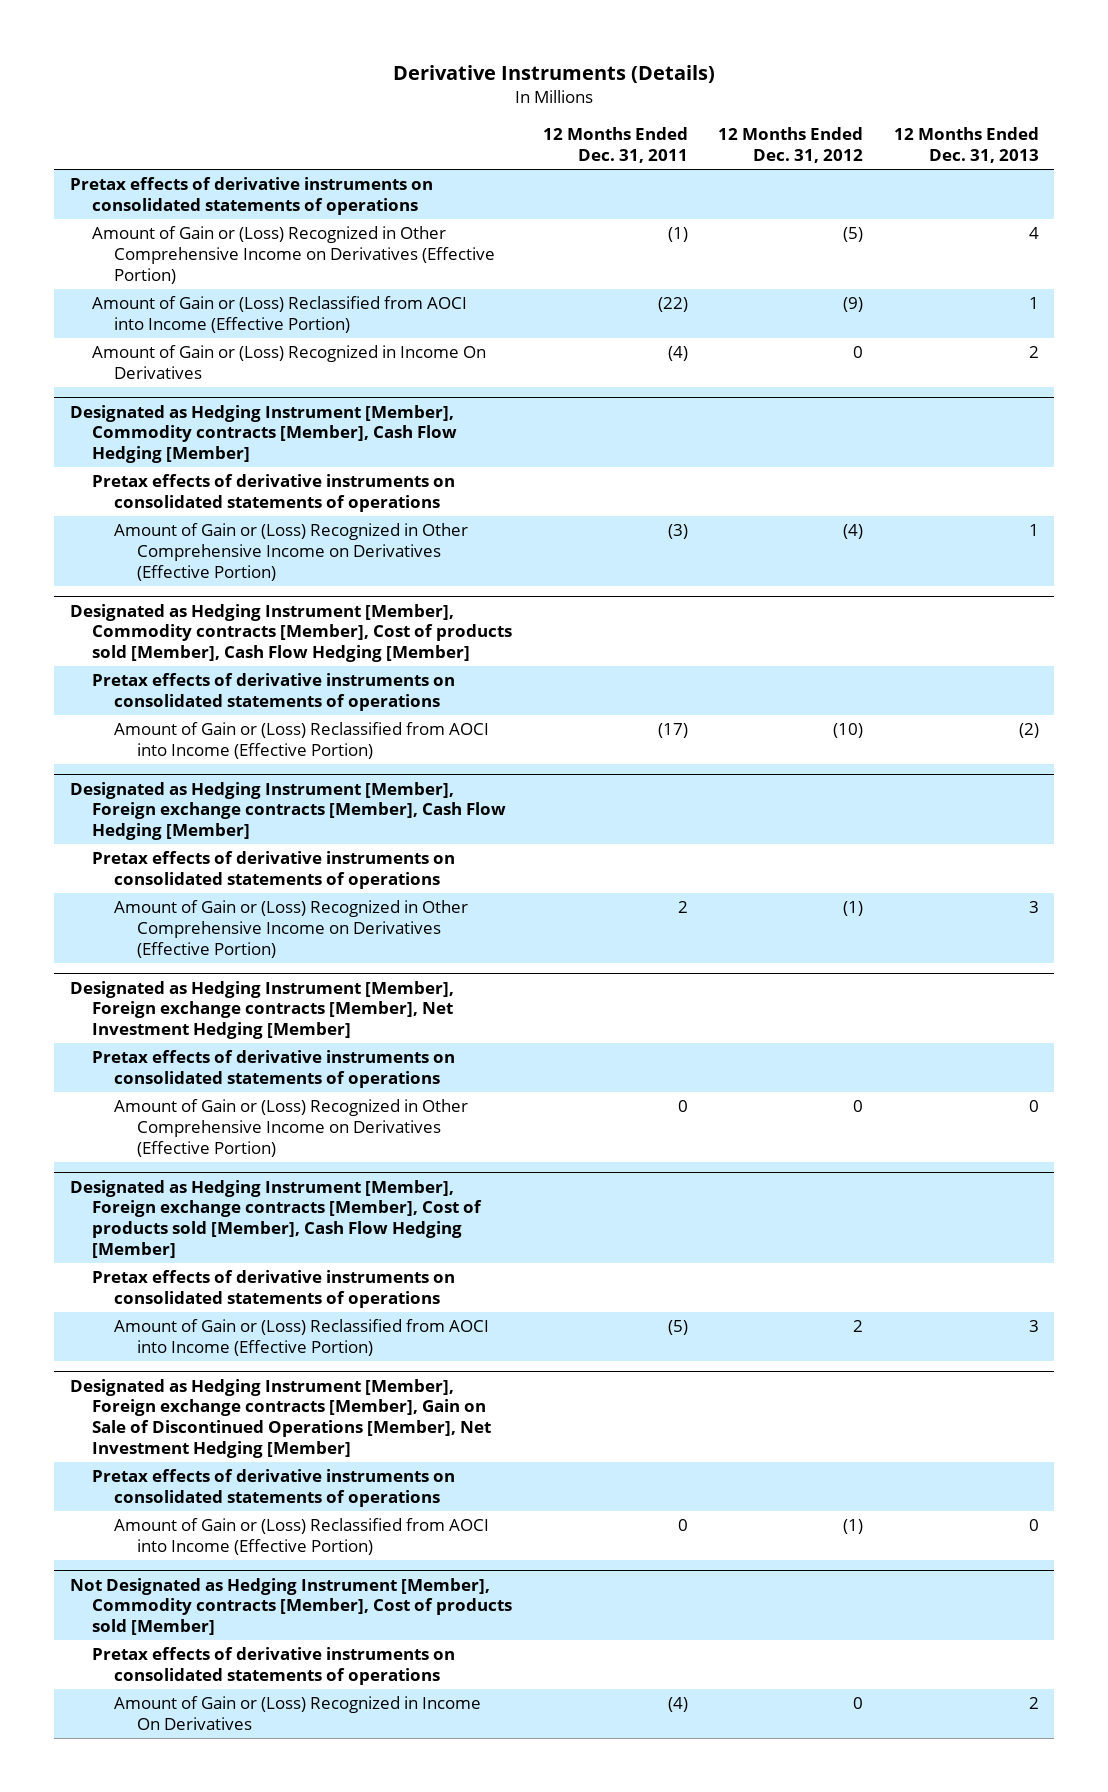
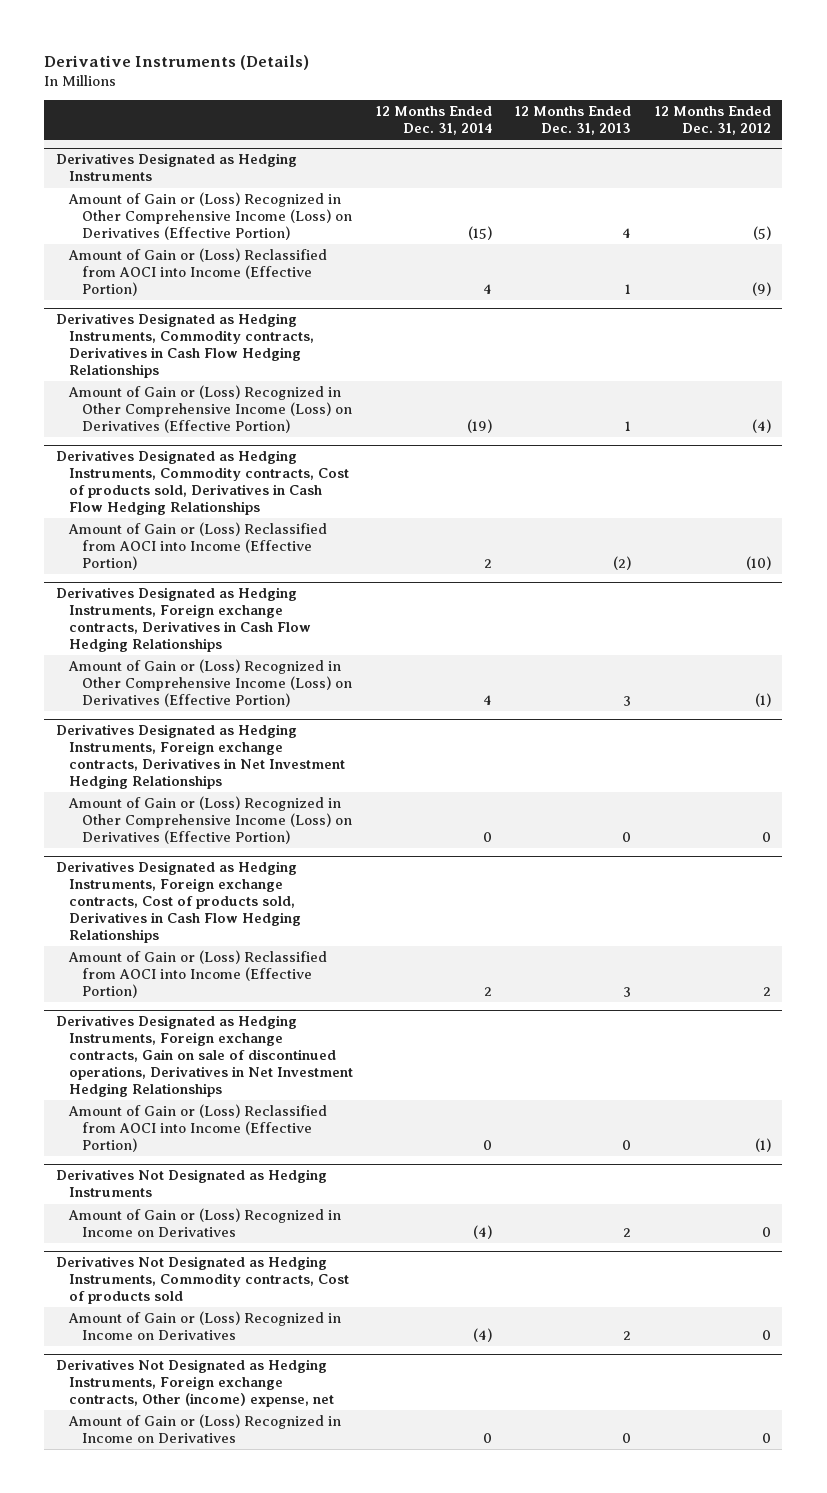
- | 12 Months Ended Dec. 31, 2011 | 12 Months Ended Dec. 31, 2012 | 12 Months Ended Dec. 31, 2013
+ | 12 Months Ended Dec. 31, 2014 | 12 Months Ended Dec. 31, 2013 | 12 Months Ended Dec. 31, 2012
- Pretax effects of derivative instruments on consolidated statements of operations
- Amount of Gain or (Loss) Recognized in Other Comprehensive Income on Derivatives (Effective Portion) | (1) | (5) | 4
+ Derivatives Designated as Hedging Instruments
+ Amount of Gain or (Loss) Recognized in Other Comprehensive Income (Loss) on Derivatives (Effective Portion) | (15) | 4 | (5)
- Amount of Gain or (Loss) Recognized in Income On Derivatives | (4) | 0 | 2
- Designated as Hedging Instrument [Member], Commodity contracts [Member], Cash Flow Hedging [Member]
- Pretax effects of derivative instruments on consolidated statements of operations
- Amount of Gain or (Loss) Recognized in Other Comprehensive Income on Derivatives (Effective Portion) | (3) | (4) | 1
- Designated as Hedging Instrument [Member], Commodity contracts [Member], Cost of products sold [Member], Cash Flow Hedging [Member]
- Pretax effects of derivative instruments on consolidated statements of operations
+ Derivatives Designated as Hedging Instruments, Commodity contracts, Derivatives in Cash Flow Hedging Relationships
+ Amount of Gain or (Loss) Recognized in Other Comprehensive Income (Loss) on Derivatives (Effective Portion) | (19) | 1 | (4)
+ Derivatives Designated as Hedging Instruments, Commodity contracts, Cost of products sold, Derivatives in Cash Flow Hedging Relationships
- Designated as Hedging Instrument [Member], Foreign exchange contracts [Member], Cash Flow Hedging [Member]
- Pretax effects of derivative instruments on consolidated statements of operations
- Amount of Gain or (Loss) Recognized in Other Comprehensive Income on Derivatives (Effective Portion) | 2 | (1) | 3
- Designated as Hedging Instrument [Member], Foreign exchange contracts [Member], Net Investment Hedging [Member]
- Pretax effects of derivative instruments on consolidated statements of operations
- Amount of Gain or (Loss) Recognized in Other Comprehensive Income on Derivatives (Effective Portion) | 0 | 0 | 0
- Designated as Hedging Instrument [Member], Foreign exchange contracts [Member], Cost of products sold [Member], Cash Flow Hedging [Member]
- Pretax effects of derivative instruments on consolidated statements of operations
+ Derivatives Designated as Hedging Instruments, Foreign exchange contracts, Derivatives in Cash Flow Hedging Relationships
+ Amount of Gain or (Loss) Recognized in Other Comprehensive Income (Loss) on Derivatives (Effective Portion) | 4 | 3 | (1)
+ Derivatives Designated as Hedging Instruments, Foreign exchange contracts, Derivatives in Net Investment Hedging Relationships
+ Amount of Gain or (Loss) Recognized in Other Comprehensive Income (Loss) on Derivatives (Effective Portion) | 0 | 0 | 0
+ Derivatives Designated as Hedging Instruments, Foreign exchange contracts, Cost of products sold, Derivatives in Cash Flow Hedging Relationships
- Designated as Hedging Instrument [Member], Foreign exchange contracts [Member], Gain on Sale of Discontinued Operations [Member], Net Investment Hedging [Member]
- Pretax effects of derivative instruments on consolidated statements of operations
+ Derivatives Designated as Hedging Instruments, Foreign exchange contracts, Gain on sale of discontinued operations, Derivatives in Net Investment Hedging Relationships
- Not Designated as Hedging Instrument [Member], Commodity contracts [Member], Cost of products sold [Member]
- Pretax effects of derivative instruments on consolidated statements of operations
- Amount of Gain or (Loss) Recognized in Income On Derivatives | (4) | 0 | 2
+ Derivatives Not Designated as Hedging Instruments
+ Amount of Gain or (Loss) Recognized in Income on Derivatives | (4) | 2 | 0
+ Derivatives Not Designated as Hedging Instruments, Commodity contracts, Cost of products sold
+ Amount of Gain or (Loss) Recognized in Income on Derivatives | (4) | 2 | 0
+ Derivatives Not Designated as Hedging Instruments, Foreign exchange contracts, Other (income) expense, net
+ Amount of Gain or (Loss) Recognized in Income on Derivatives | 0 | 0 | 0

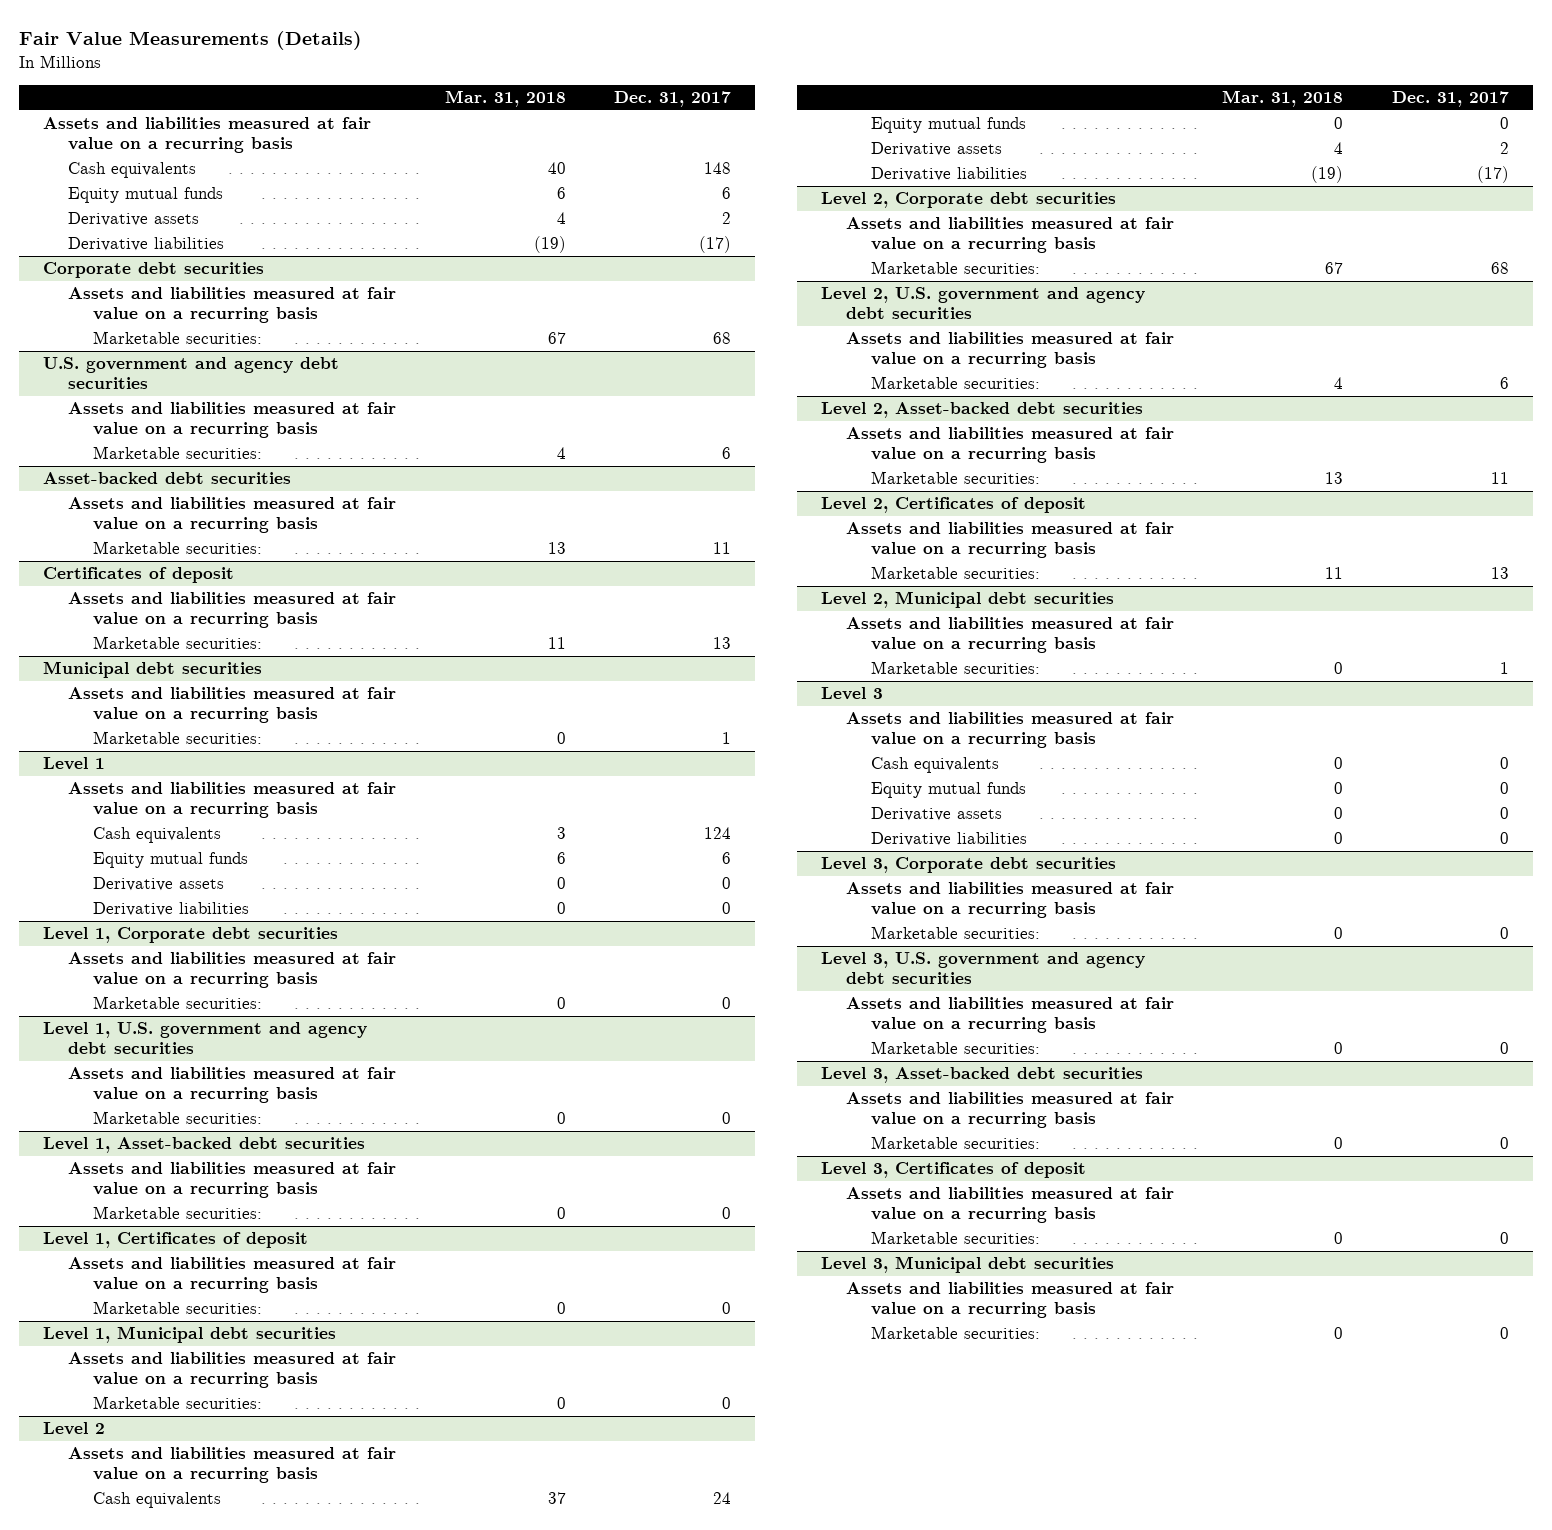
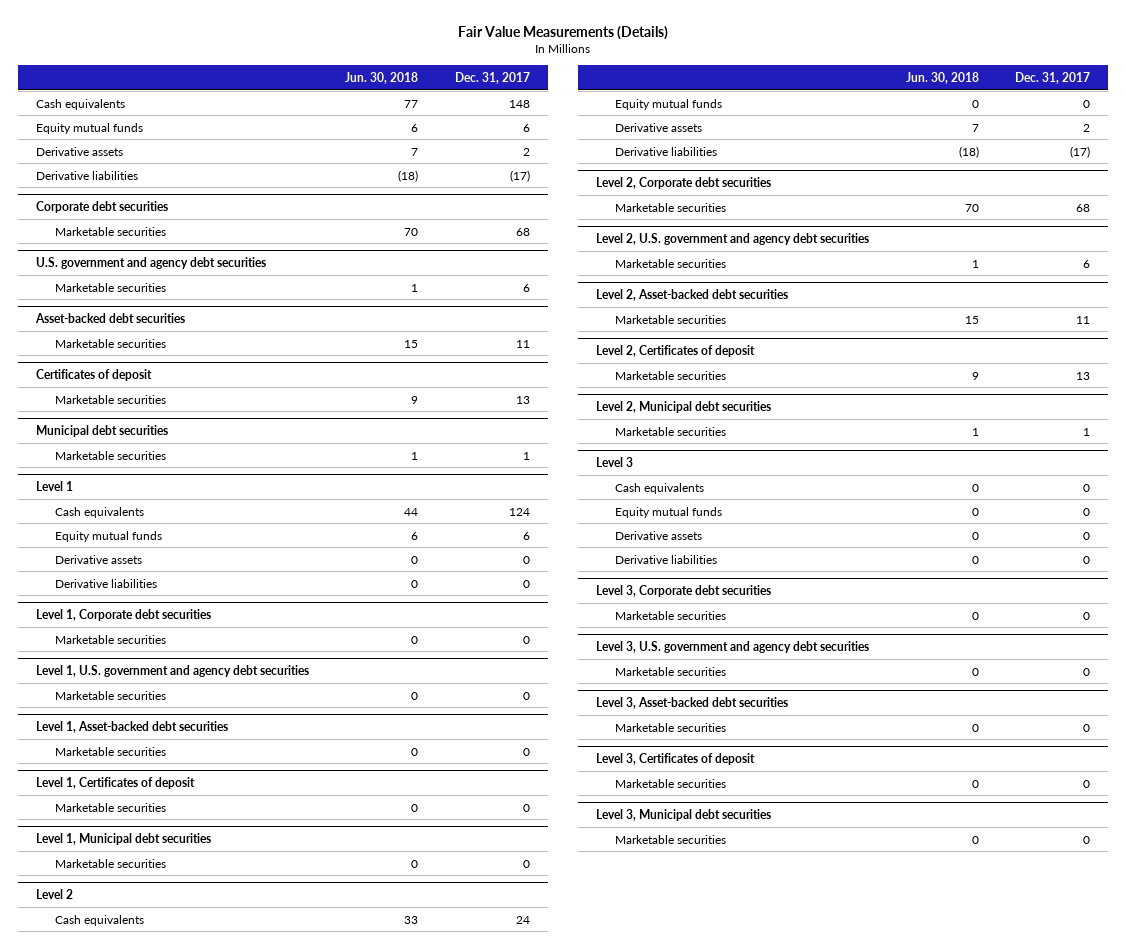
- | Mar. 31, 2018 | Dec. 31, 2017
+ | Jun. 30, 2018 | Dec. 31, 2017
- Assets and liabilities measured at fair value on a recurring basis
@ Corporate debt securities
- Assets and liabilities measured at fair value on a recurring basis
- Marketable securities: | 67 | 68
+ Marketable securities | 70 | 68
@ U.S. government and agency debt securities
- Assets and liabilities measured at fair value on a recurring basis
- Marketable securities: | 4 | 6
+ Marketable securities | 1 | 6
@ Asset-backed debt securities
- Assets and liabilities measured at fair value on a recurring basis
- Marketable securities: | 13 | 11
+ Marketable securities | 15 | 11
@ Certificates of deposit
- Assets and liabilities measured at fair value on a recurring basis
- Marketable securities: | 11 | 13
+ Marketable securities | 9 | 13
@ Municipal debt securities
- Assets and liabilities measured at fair value on a recurring basis
- Marketable securities: | 0 | 1
+ Marketable securities | 1 | 1
@ Level 1
- Assets and liabilities measured at fair value on a recurring basis
@ Level 1, Corporate debt securities
- Assets and liabilities measured at fair value on a recurring basis
- Marketable securities: | 0 | 0
+ Marketable securities | 0 | 0
@ Level 1, U.S. government and agency debt securities
- Assets and liabilities measured at fair value on a recurring basis
- Marketable securities: | 0 | 0
+ Marketable securities | 0 | 0
@ Level 1, Asset-backed debt securities
- Assets and liabilities measured at fair value on a recurring basis
- Marketable securities: | 0 | 0
+ Marketable securities | 0 | 0
@ Level 1, Certificates of deposit
- Assets and liabilities measured at fair value on a recurring basis
- Marketable securities: | 0 | 0
+ Marketable securities | 0 | 0
@ Level 1, Municipal debt securities
- Assets and liabilities measured at fair value on a recurring basis
- Marketable securities: | 0 | 0
+ Marketable securities | 0 | 0
@ Level 2
- Assets and liabilities measured at fair value on a recurring basis
@ Level 2, Corporate debt securities
- Assets and liabilities measured at fair value on a recurring basis
- Marketable securities: | 67 | 68
+ Marketable securities | 70 | 68
@ Level 2, U.S. government and agency debt securities
- Assets and liabilities measured at fair value on a recurring basis
- Marketable securities: | 4 | 6
+ Marketable securities | 1 | 6
@ Level 2, Asset-backed debt securities
- Assets and liabilities measured at fair value on a recurring basis
- Marketable securities: | 13 | 11
+ Marketable securities | 15 | 11
@ Level 2, Certificates of deposit
- Assets and liabilities measured at fair value on a recurring basis
- Marketable securities: | 11 | 13
+ Marketable securities | 9 | 13
@ Level 2, Municipal debt securities
- Assets and liabilities measured at fair value on a recurring basis
- Marketable securities: | 0 | 1
+ Marketable securities | 1 | 1
@ Level 3
- Assets and liabilities measured at fair value on a recurring basis
@ Level 3, Corporate debt securities
- Assets and liabilities measured at fair value on a recurring basis
- Marketable securities: | 0 | 0
+ Marketable securities | 0 | 0
@ Level 3, U.S. government and agency debt securities
- Assets and liabilities measured at fair value on a recurring basis
- Marketable securities: | 0 | 0
+ Marketable securities | 0 | 0
@ Level 3, Asset-backed debt securities
- Assets and liabilities measured at fair value on a recurring basis
- Marketable securities: | 0 | 0
+ Marketable securities | 0 | 0
@ Level 3, Certificates of deposit
- Assets and liabilities measured at fair value on a recurring basis
- Marketable securities: | 0 | 0
+ Marketable securities | 0 | 0
@ Level 3, Municipal debt securities
- Assets and liabilities measured at fair value on a recurring basis
- Marketable securities: | 0 | 0
+ Marketable securities | 0 | 0

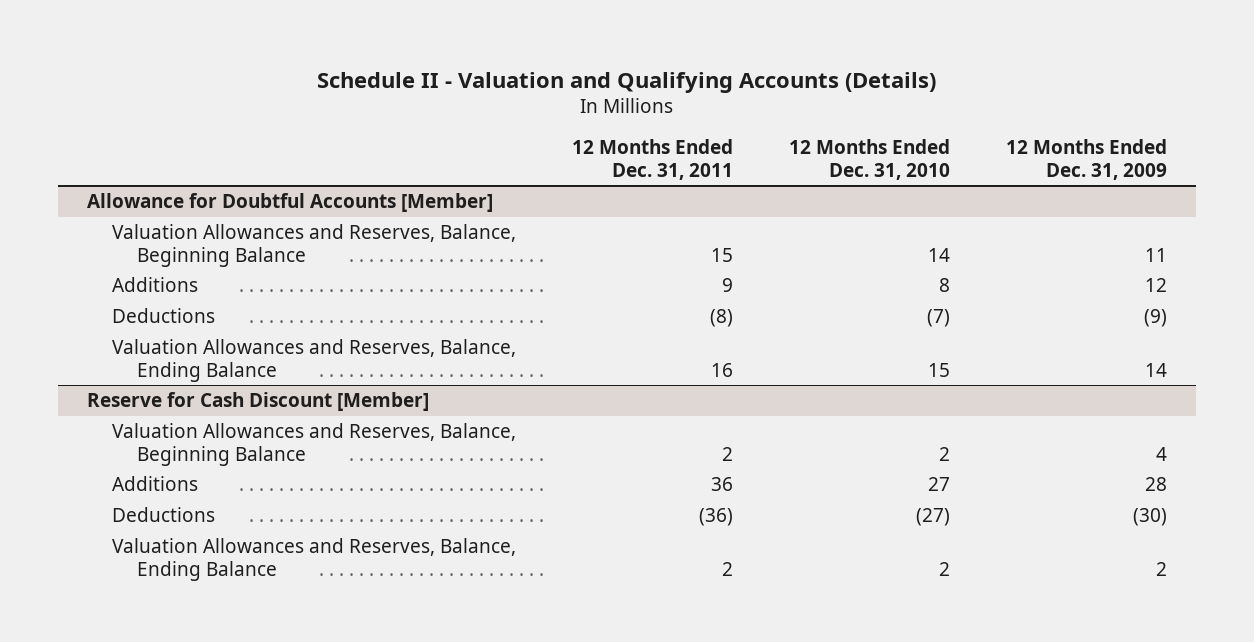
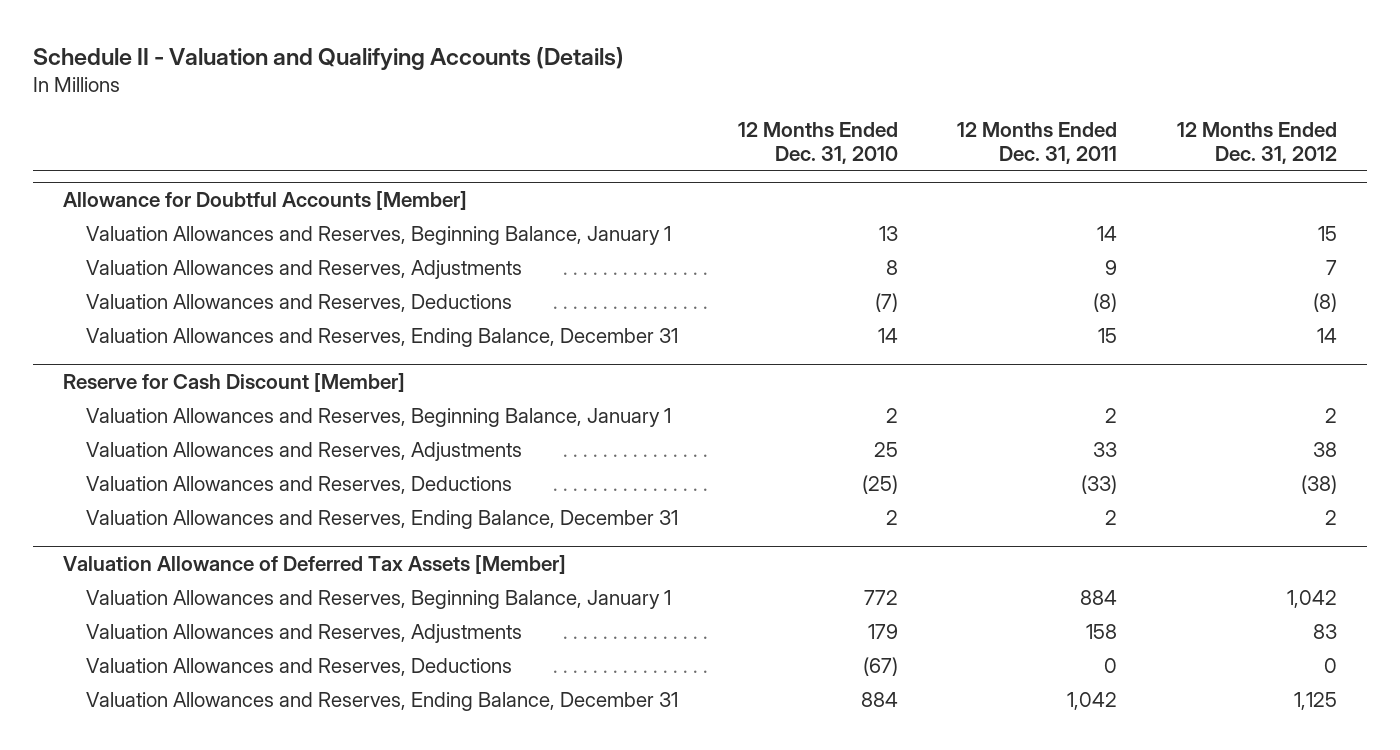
- | 12 Months Ended Dec. 31, 2011 | 12 Months Ended Dec. 31, 2010 | 12 Months Ended Dec. 31, 2009
+ | 12 Months Ended Dec. 31, 2010 | 12 Months Ended Dec. 31, 2011 | 12 Months Ended Dec. 31, 2012
@ Allowance for Doubtful Accounts [Member]
- Valuation Allowances and Reserves, Balance, Beginning Balance | 15 | 14 | 11
- Additions | 9 | 8 | 12
- Deductions | (8) | (7) | (9)
- Valuation Allowances and Reserves, Balance, Ending Balance | 16 | 15 | 14
+ Valuation Allowances and Reserves, Beginning Balance, January 1 | 13 | 14 | 15
+ Valuation Allowances and Reserves, Adjustments | 8 | 9 | 7
+ Valuation Allowances and Reserves, Deductions | (7) | (8) | (8)
+ Valuation Allowances and Reserves, Ending Balance, December 31 | 14 | 15 | 14
@ Reserve for Cash Discount [Member]
- Valuation Allowances and Reserves, Balance, Beginning Balance | 2 | 2 | 4
- Additions | 36 | 27 | 28
- Deductions | (36) | (27) | (30)
- Valuation Allowances and Reserves, Balance, Ending Balance | 2 | 2 | 2
+ Valuation Allowances and Reserves, Beginning Balance, January 1 | 2 | 2 | 2
+ Valuation Allowances and Reserves, Adjustments | 25 | 33 | 38
+ Valuation Allowances and Reserves, Deductions | (25) | (33) | (38)
+ Valuation Allowances and Reserves, Ending Balance, December 31 | 2 | 2 | 2
+ Valuation Allowance of Deferred Tax Assets [Member]
+ Valuation Allowances and Reserves, Beginning Balance, January 1 | 772 | 884 | 1,042
+ Valuation Allowances and Reserves, Adjustments | 179 | 158 | 83
+ Valuation Allowances and Reserves, Deductions | (67) | 0 | 0
+ Valuation Allowances and Reserves, Ending Balance, December 31 | 884 | 1,042 | 1,125

